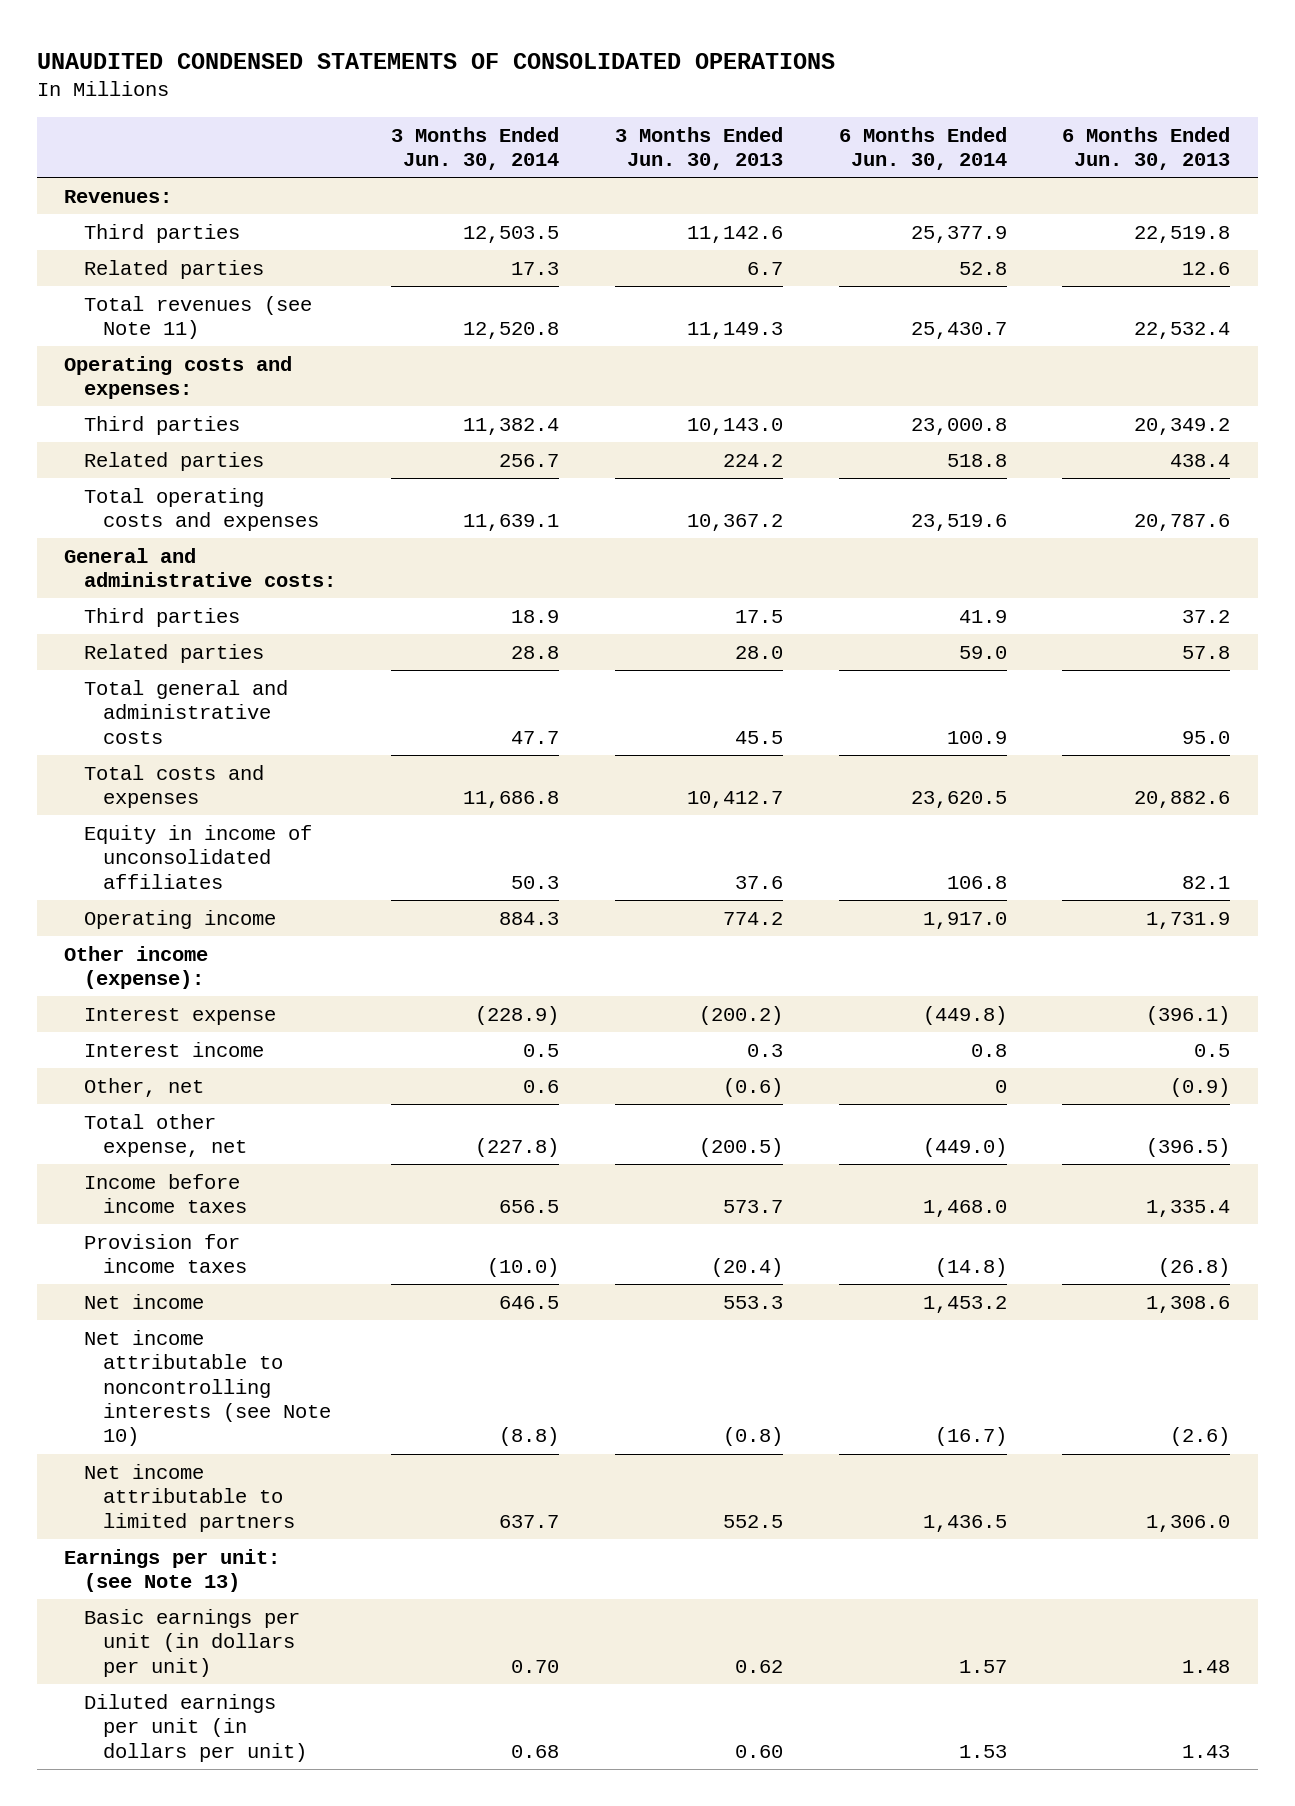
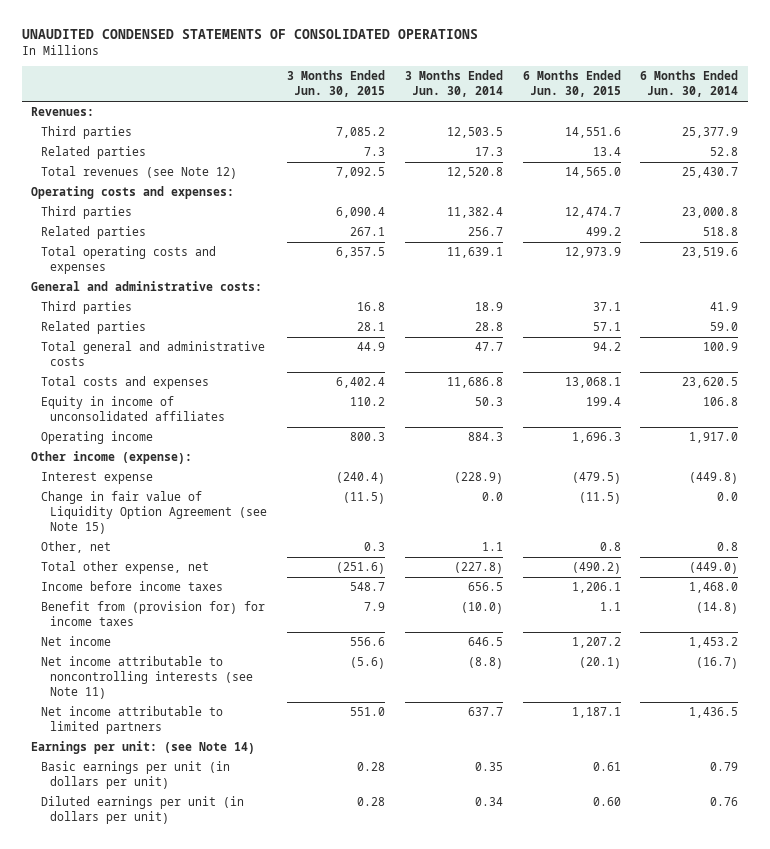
- | 3 Months Ended Jun. 30, 2014 | 3 Months Ended Jun. 30, 2013 | 6 Months Ended Jun. 30, 2014 | 6 Months Ended Jun. 30, 2013
+ | 3 Months Ended Jun. 30, 2015 | 3 Months Ended Jun. 30, 2014 | 6 Months Ended Jun. 30, 2015 | 6 Months Ended Jun. 30, 2014
- Total revenues (see Note 11) | 12,520.8 | 11,149.3 | 25,430.7 | 22,532.4
+ Total revenues (see Note 12) | 7,092.5 | 12,520.8 | 14,565.0 | 25,430.7
- Interest income | 0.5 | 0.3 | 0.8 | 0.5
- Other, net | 0.6 | (0.6) | 0 | (0.9)
+ Change in fair value of Liquidity Option Agreement (see Note 15) | (11.5) | 0.0 | (11.5) | 0.0
+ Other, net | 0.3 | 1.1 | 0.8 | 0.8
- Provision for income taxes | (10.0) | (20.4) | (14.8) | (26.8)
+ Benefit from (provision for) for income taxes | 7.9 | (10.0) | 1.1 | (14.8)
- Net income attributable to noncontrolling interests (see Note 10) | (8.8) | (0.8) | (16.7) | (2.6)
+ Net income attributable to noncontrolling interests (see Note 11) | (5.6) | (8.8) | (20.1) | (16.7)
- Earnings per unit: (see Note 13)
- Basic earnings per unit (in dollars per unit) | 0.70 | 0.62 | 1.57 | 1.48
- Diluted earnings per unit (in dollars per unit) | 0.68 | 0.60 | 1.53 | 1.43
+ Earnings per unit: (see Note 14)
+ Basic earnings per unit (in dollars per unit) | 0.28 | 0.35 | 0.61 | 0.79
+ Diluted earnings per unit (in dollars per unit) | 0.28 | 0.34 | 0.60 | 0.76

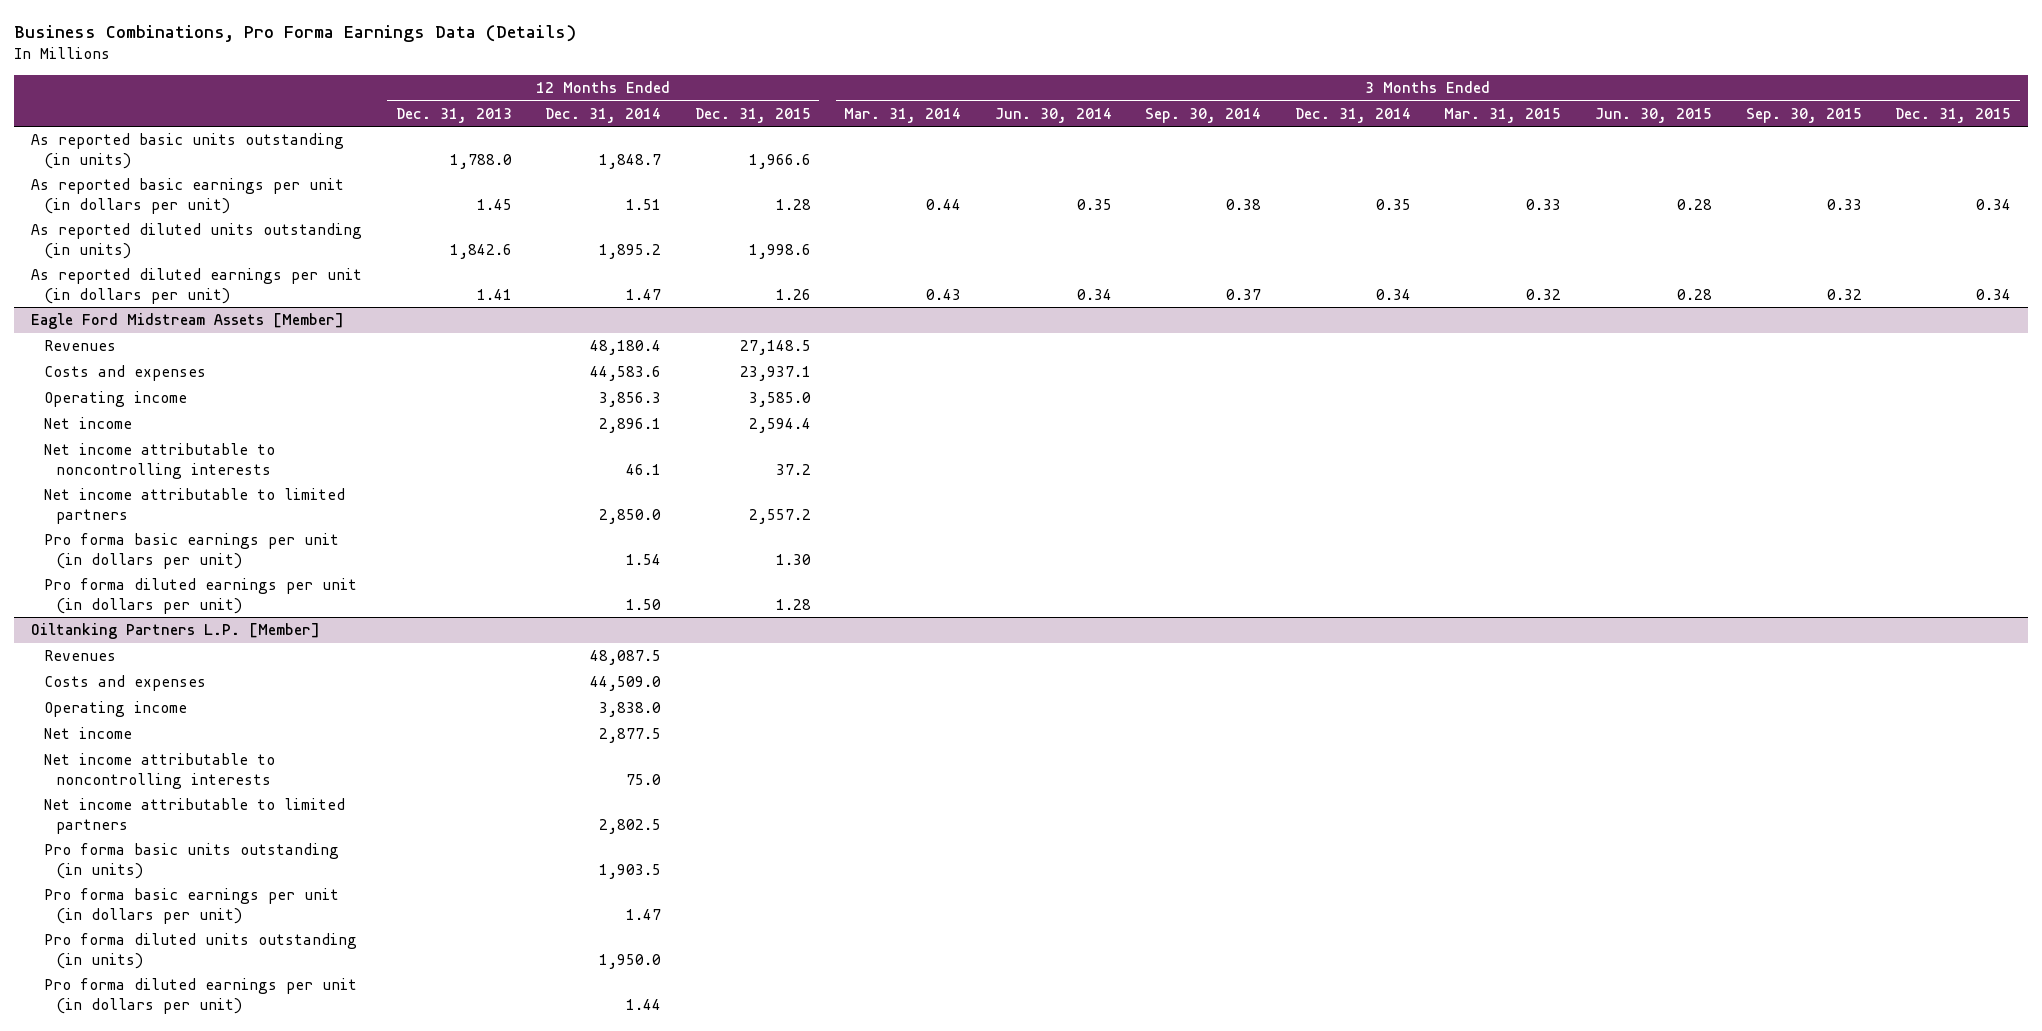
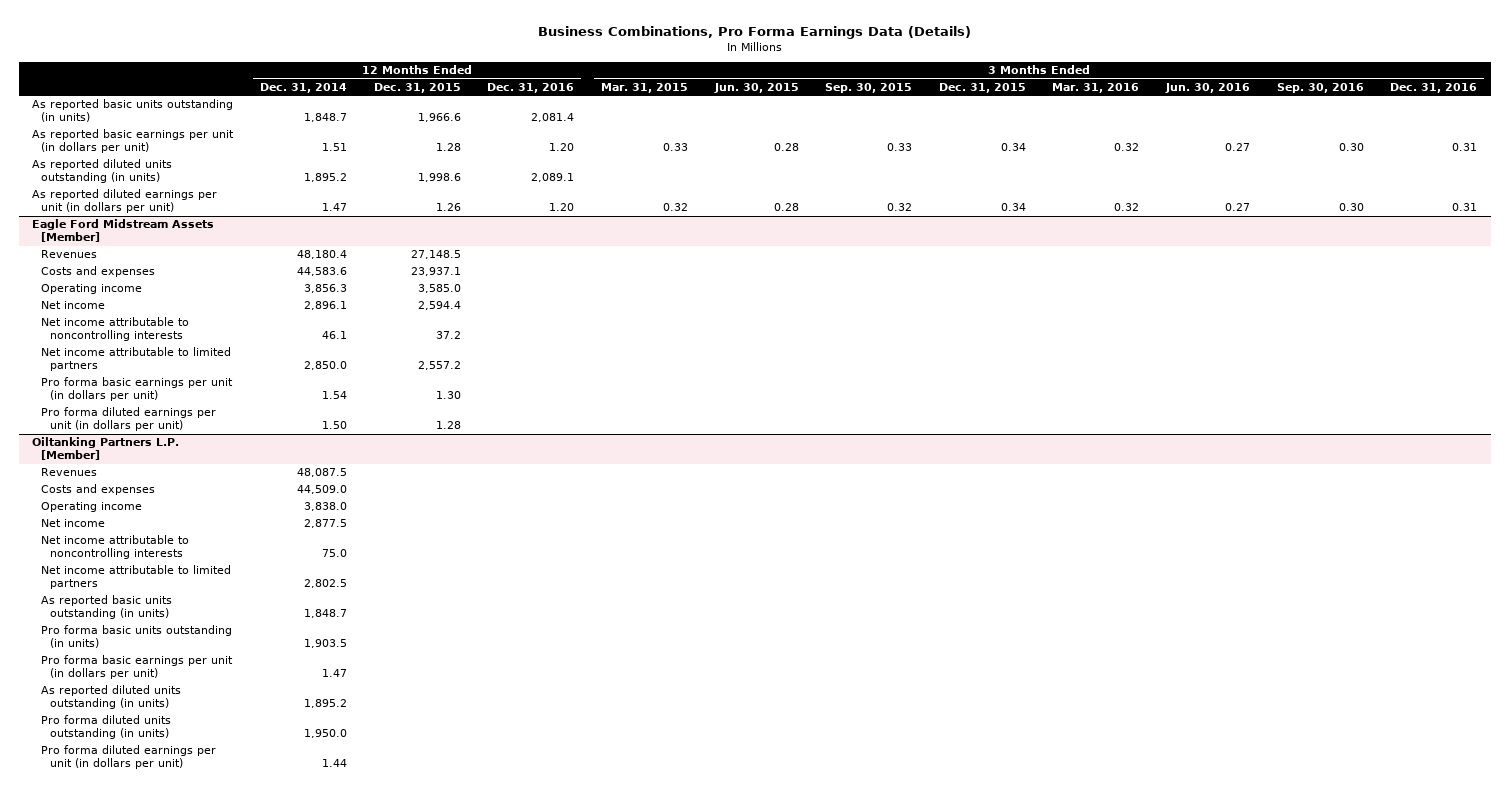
- | 12 Months Ended Dec. 31, 2013 | 12 Months Ended Dec. 31, 2014 | 12 Months Ended Dec. 31, 2015 | 3 Months Ended Mar. 31, 2014 | 3 Months Ended Jun. 30, 2014 | 3 Months Ended Sep. 30, 2014 | 3 Months Ended Dec. 31, 2014 | 3 Months Ended Mar. 31, 2015 | 3 Months Ended Jun. 30, 2015 | 3 Months Ended Sep. 30, 2015 | 3 Months Ended Dec. 31, 2015
+ | 12 Months Ended Dec. 31, 2014 | 12 Months Ended Dec. 31, 2015 | 12 Months Ended Dec. 31, 2016 | 3 Months Ended Mar. 31, 2015 | 3 Months Ended Jun. 30, 2015 | 3 Months Ended Sep. 30, 2015 | 3 Months Ended Dec. 31, 2015 | 3 Months Ended Mar. 31, 2016 | 3 Months Ended Jun. 30, 2016 | 3 Months Ended Sep. 30, 2016 | 3 Months Ended Dec. 31, 2016
@ Oiltanking Partners L.P. [Member]
+ As reported basic units outstanding (in units) | 1,848.7 | | | | | | | | | |
+ As reported diluted units outstanding (in units) | 1,895.2 | | | | | | | | | |

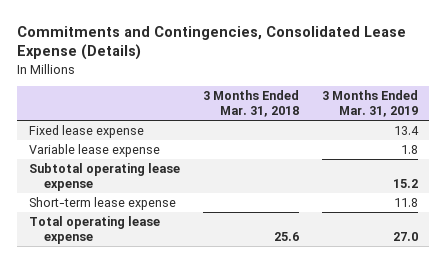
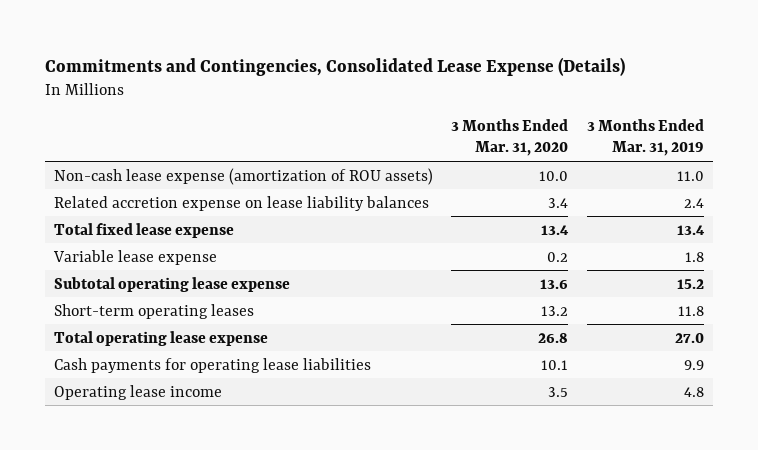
- | 3 Months Ended Mar. 31, 2018 | 3 Months Ended Mar. 31, 2019
+ | 3 Months Ended Mar. 31, 2020 | 3 Months Ended Mar. 31, 2019
- Fixed lease expense | | 13.4
+ Non-cash lease expense (amortization of ROU assets) | 10.0 | 11.0
+ Related accretion expense on lease liability balances | 3.4 | 2.4
+ Total fixed lease expense | 13.4 | 13.4
- Short-term lease expense | | 11.8
+ Short-term operating leases | 13.2 | 11.8
+ Cash payments for operating lease liabilities | 10.1 | 9.9
+ Operating lease income | 3.5 | 4.8

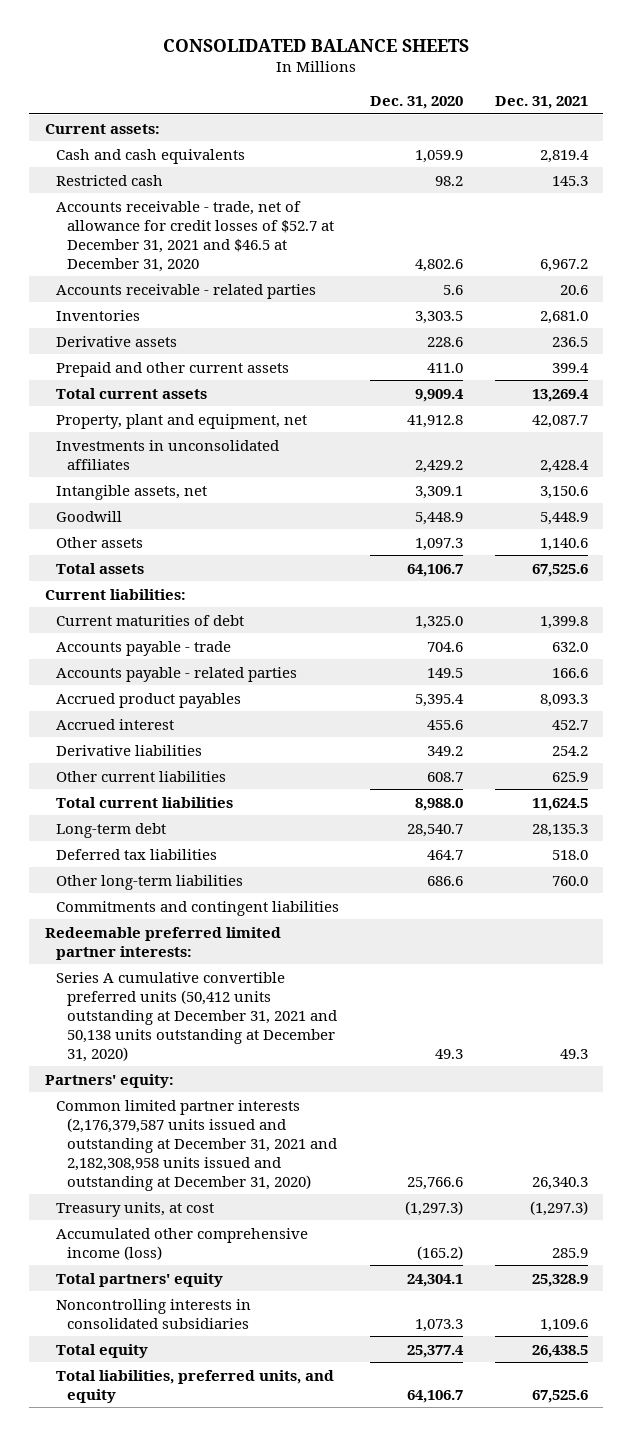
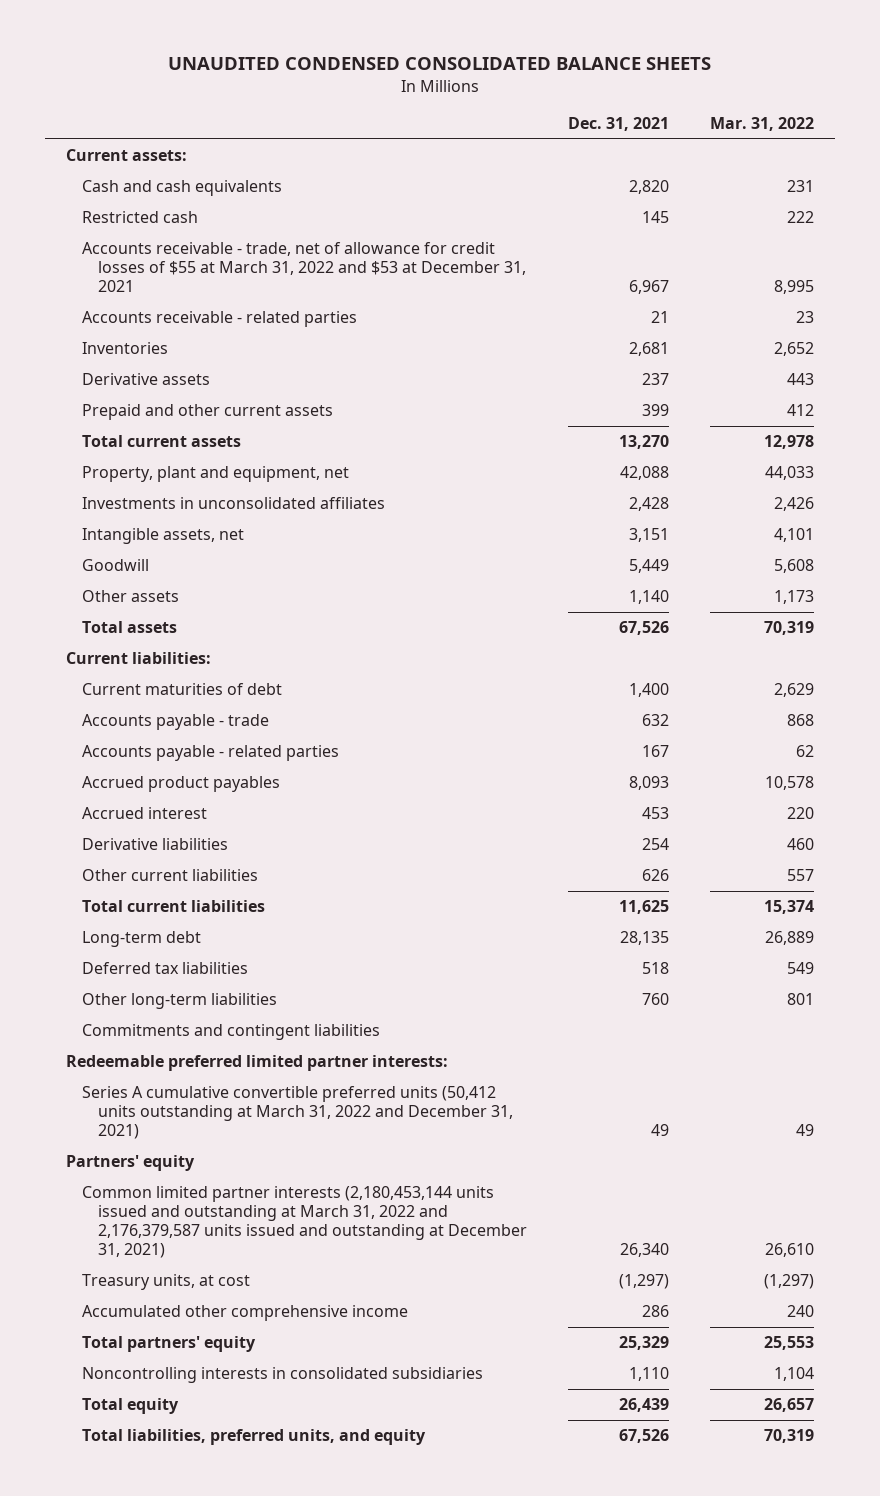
- CONSOLIDATED BALANCE SHEETS
+ UNAUDITED CONDENSED CONSOLIDATED BALANCE SHEETS
- | Dec. 31, 2020 | Dec. 31, 2021
+ | Dec. 31, 2021 | Mar. 31, 2022
- Cash and cash equivalents | 1,059.9 | 2,819.4
- Restricted cash | 98.2 | 145.3
- Accounts receivable - trade, net of allowance for credit losses of $52.7 at December 31, 2021 and $46.5 at December 31, 2020 | 4,802.6 | 6,967.2
- Accounts receivable - related parties | 5.6 | 20.6
- Inventories | 3,303.5 | 2,681.0
- Derivative assets | 228.6 | 236.5
- Prepaid and other current assets | 411.0 | 399.4
- Total current assets | 9,909.4 | 13,269.4
- Property, plant and equipment, net | 41,912.8 | 42,087.7
- Investments in unconsolidated affiliates | 2,429.2 | 2,428.4
- Intangible assets, net | 3,309.1 | 3,150.6
- Goodwill | 5,448.9 | 5,448.9
- Other assets | 1,097.3 | 1,140.6
- Total assets | 64,106.7 | 67,525.6
+ Cash and cash equivalents | 2,820 | 231
+ Restricted cash | 145 | 222
+ Accounts receivable - trade, net of allowance for credit losses of $55 at March 31, 2022 and $53 at December 31, 2021 | 6,967 | 8,995
+ Accounts receivable - related parties | 21 | 23
+ Inventories | 2,681 | 2,652
+ Derivative assets | 237 | 443
+ Prepaid and other current assets | 399 | 412
+ Total current assets | 13,270 | 12,978
+ Property, plant and equipment, net | 42,088 | 44,033
+ Investments in unconsolidated affiliates | 2,428 | 2,426
+ Intangible assets, net | 3,151 | 4,101
+ Goodwill | 5,449 | 5,608
+ Other assets | 1,140 | 1,173
+ Total assets | 67,526 | 70,319
- Current maturities of debt | 1,325.0 | 1,399.8
- Accounts payable - trade | 704.6 | 632.0
- Accounts payable - related parties | 149.5 | 166.6
- Accrued product payables | 5,395.4 | 8,093.3
- Accrued interest | 455.6 | 452.7
- Derivative liabilities | 349.2 | 254.2
- Other current liabilities | 608.7 | 625.9
- Total current liabilities | 8,988.0 | 11,624.5
- Long-term debt | 28,540.7 | 28,135.3
- Deferred tax liabilities | 464.7 | 518.0
- Other long-term liabilities | 686.6 | 760.0
+ Current maturities of debt | 1,400 | 2,629
+ Accounts payable - trade | 632 | 868
+ Accounts payable - related parties | 167 | 62
+ Accrued product payables | 8,093 | 10,578
+ Accrued interest | 453 | 220
+ Derivative liabilities | 254 | 460
+ Other current liabilities | 626 | 557
+ Total current liabilities | 11,625 | 15,374
+ Long-term debt | 28,135 | 26,889
+ Deferred tax liabilities | 518 | 549
+ Other long-term liabilities | 760 | 801
- Series A cumulative convertible preferred units (50,412 units outstanding at December 31, 2021 and 50,138 units outstanding at December 31, 2020) | 49.3 | 49.3
- Partners' equity:
- Common limited partner interests (2,176,379,587 units issued and outstanding at December 31, 2021 and 2,182,308,958 units issued and outstanding at December 31, 2020) | 25,766.6 | 26,340.3
- Treasury units, at cost | (1,297.3) | (1,297.3)
- Accumulated other comprehensive income (loss) | (165.2) | 285.9
- Total partners' equity | 24,304.1 | 25,328.9
- Noncontrolling interests in consolidated subsidiaries | 1,073.3 | 1,109.6
- Total equity | 25,377.4 | 26,438.5
- Total liabilities, preferred units, and equity | 64,106.7 | 67,525.6
+ Series A cumulative convertible preferred units (50,412 units outstanding at March 31, 2022 and December 31, 2021) | 49 | 49
+ Partners' equity
+ Common limited partner interests (2,180,453,144 units issued and outstanding at March 31, 2022 and 2,176,379,587 units issued and outstanding at December 31, 2021) | 26,340 | 26,610
+ Treasury units, at cost | (1,297) | (1,297)
+ Accumulated other comprehensive income | 286 | 240
+ Total partners' equity | 25,329 | 25,553
+ Noncontrolling interests in consolidated subsidiaries | 1,110 | 1,104
+ Total equity | 26,439 | 26,657
+ Total liabilities, preferred units, and equity | 67,526 | 70,319

